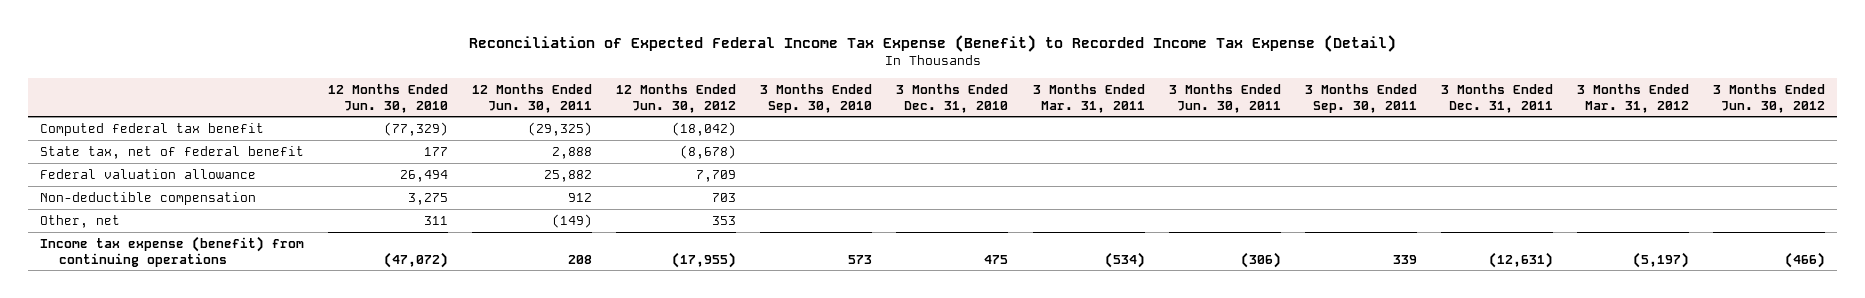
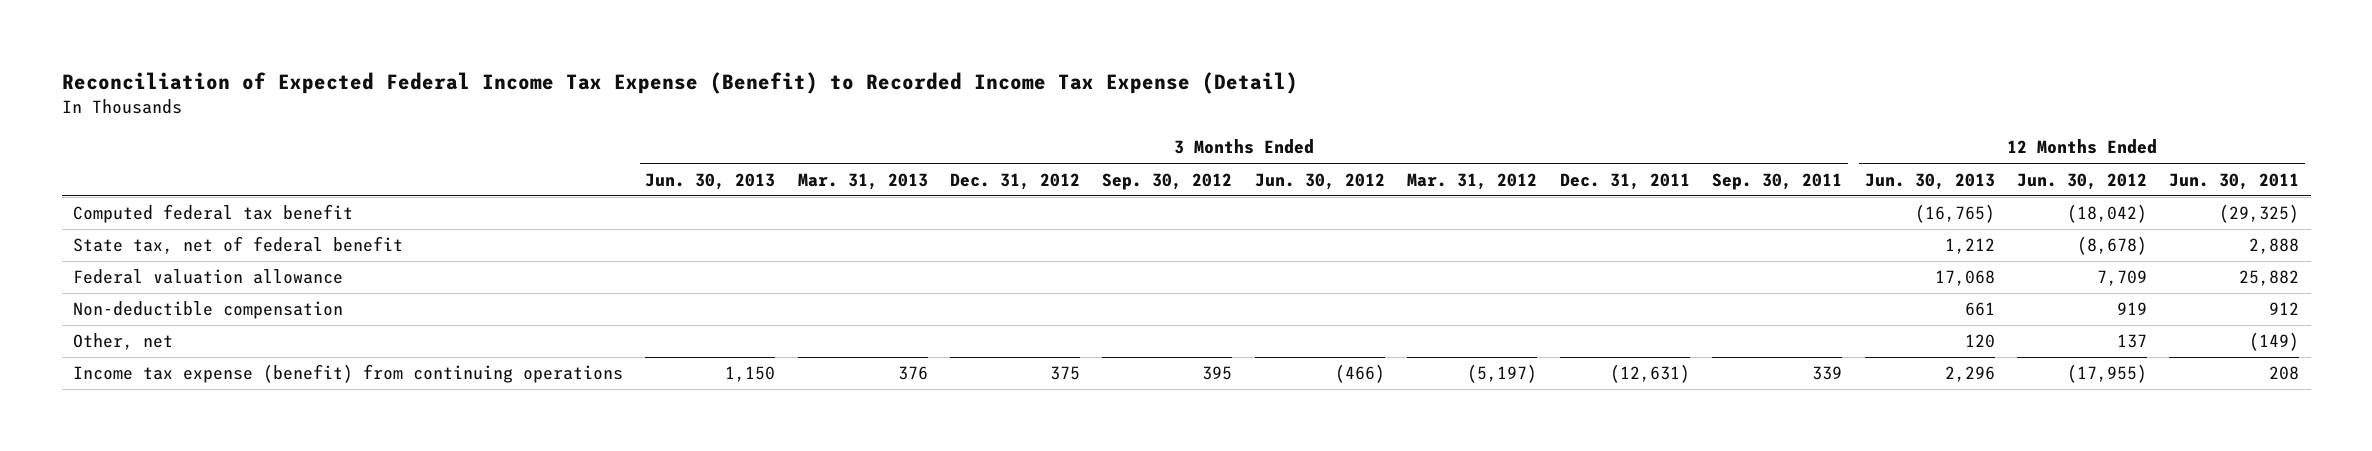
- | 12 Months Ended Jun. 30, 2010 | 12 Months Ended Jun. 30, 2011 | 12 Months Ended Jun. 30, 2012 | 3 Months Ended Sep. 30, 2010 | 3 Months Ended Dec. 31, 2010 | 3 Months Ended Mar. 31, 2011 | 3 Months Ended Jun. 30, 2011 | 3 Months Ended Sep. 30, 2011 | 3 Months Ended Dec. 31, 2011 | 3 Months Ended Mar. 31, 2012 | 3 Months Ended Jun. 30, 2012
+ | 3 Months Ended Jun. 30, 2013 | 3 Months Ended Mar. 31, 2013 | 3 Months Ended Dec. 31, 2012 | 3 Months Ended Sep. 30, 2012 | 3 Months Ended Jun. 30, 2012 | 3 Months Ended Mar. 31, 2012 | 3 Months Ended Dec. 31, 2011 | 3 Months Ended Sep. 30, 2011 | 12 Months Ended Jun. 30, 2013 | 12 Months Ended Jun. 30, 2012 | 12 Months Ended Jun. 30, 2011
- Non-deductible compensation | 3,275 | 912 | 703 | | | | | | | |
- Other, net | 311 | (149) | 353 | | | | | | | |
+ Non-deductible compensation | | | | | | | | | 661 | 919 | 912
+ Other, net | | | | | | | | | 120 | 137 | (149)

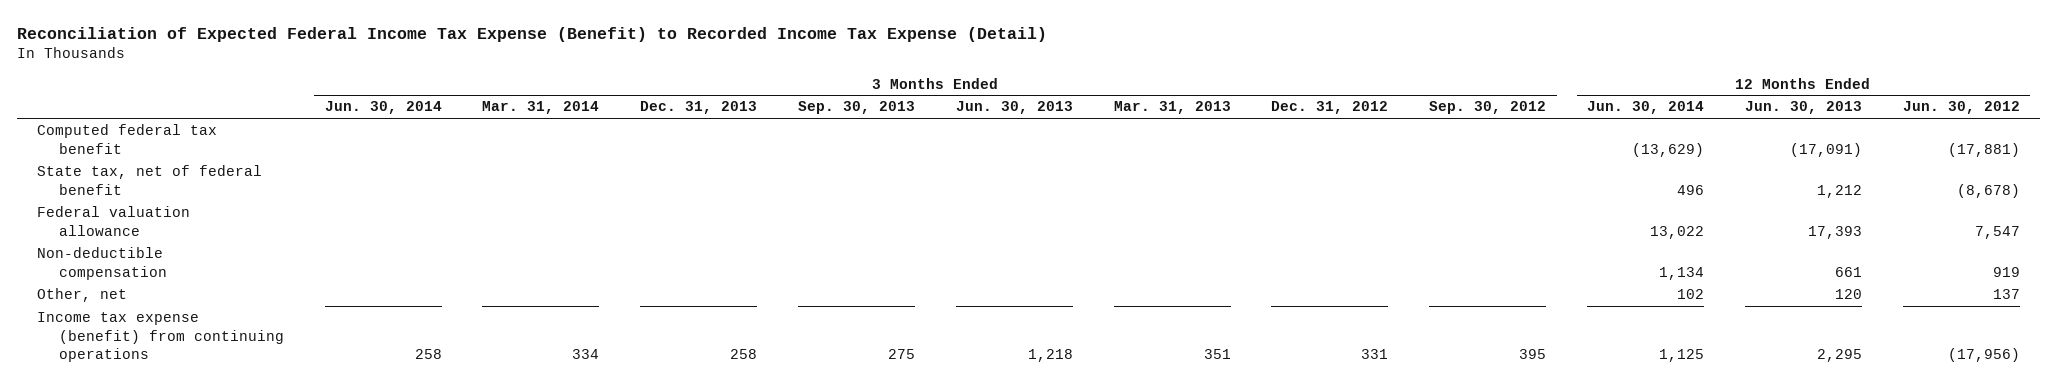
- | 3 Months Ended Jun. 30, 2013 | 3 Months Ended Mar. 31, 2013 | 3 Months Ended Dec. 31, 2012 | 3 Months Ended Sep. 30, 2012 | 3 Months Ended Jun. 30, 2012 | 3 Months Ended Mar. 31, 2012 | 3 Months Ended Dec. 31, 2011 | 3 Months Ended Sep. 30, 2011 | 12 Months Ended Jun. 30, 2013 | 12 Months Ended Jun. 30, 2012 | 12 Months Ended Jun. 30, 2011
+ | 3 Months Ended Jun. 30, 2014 | 3 Months Ended Mar. 31, 2014 | 3 Months Ended Dec. 31, 2013 | 3 Months Ended Sep. 30, 2013 | 3 Months Ended Jun. 30, 2013 | 3 Months Ended Mar. 31, 2013 | 3 Months Ended Dec. 31, 2012 | 3 Months Ended Sep. 30, 2012 | 12 Months Ended Jun. 30, 2014 | 12 Months Ended Jun. 30, 2013 | 12 Months Ended Jun. 30, 2012
- Computed federal tax benefit | | | | | | | | | (16,765) | (18,042) | (29,325)
+ Computed federal tax benefit | | | | | | | | | (13,629) | (17,091) | (17,881)
- Federal valuation allowance | | | | | | | | | 17,068 | 7,709 | 25,882
+ Federal valuation allowance | | | | | | | | | 13,022 | 17,393 | 7,547
- Income tax expense (benefit) from continuing operations | 1,150 | 376 | 375 | 395 | (466) | (5,197) | (12,631) | 339 | 2,296 | (17,955) | 208
+ Income tax expense (benefit) from continuing operations | 258 | 334 | 258 | 275 | 1,218 | 351 | 331 | 395 | 1,125 | 2,295 | (17,956)

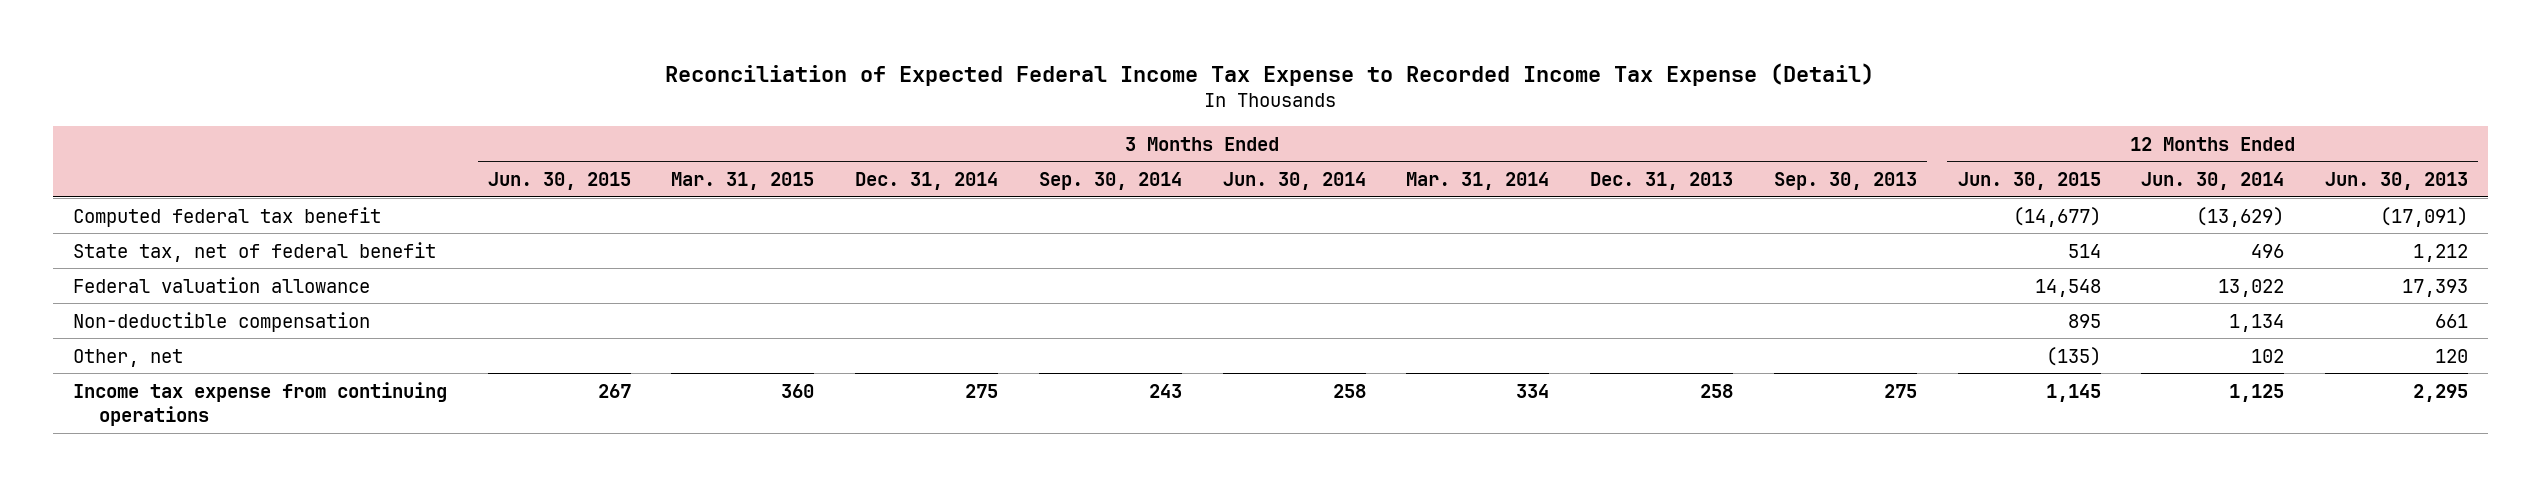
- Reconciliation of Expected Federal Income Tax Expense (Benefit) to Recorded Income Tax Expense (Detail)
+ Reconciliation of Expected Federal Income Tax Expense to Recorded Income Tax Expense (Detail)
- | 3 Months Ended Jun. 30, 2014 | 3 Months Ended Mar. 31, 2014 | 3 Months Ended Dec. 31, 2013 | 3 Months Ended Sep. 30, 2013 | 3 Months Ended Jun. 30, 2013 | 3 Months Ended Mar. 31, 2013 | 3 Months Ended Dec. 31, 2012 | 3 Months Ended Sep. 30, 2012 | 12 Months Ended Jun. 30, 2014 | 12 Months Ended Jun. 30, 2013 | 12 Months Ended Jun. 30, 2012
+ | 3 Months Ended Jun. 30, 2015 | 3 Months Ended Mar. 31, 2015 | 3 Months Ended Dec. 31, 2014 | 3 Months Ended Sep. 30, 2014 | 3 Months Ended Jun. 30, 2014 | 3 Months Ended Mar. 31, 2014 | 3 Months Ended Dec. 31, 2013 | 3 Months Ended Sep. 30, 2013 | 12 Months Ended Jun. 30, 2015 | 12 Months Ended Jun. 30, 2014 | 12 Months Ended Jun. 30, 2013
- Income tax expense (benefit) from continuing operations | 258 | 334 | 258 | 275 | 1,218 | 351 | 331 | 395 | 1,125 | 2,295 | (17,956)
+ Income tax expense from continuing operations | 267 | 360 | 275 | 243 | 258 | 334 | 258 | 275 | 1,145 | 1,125 | 2,295

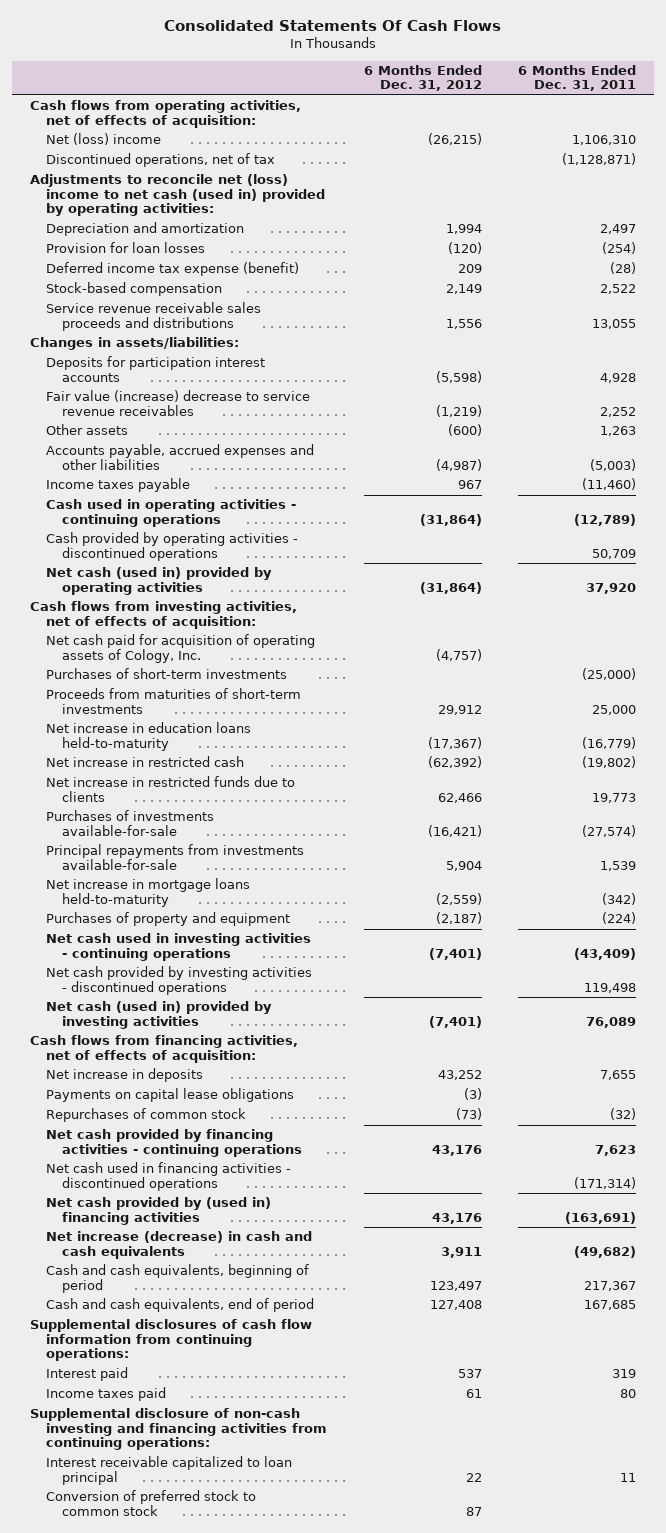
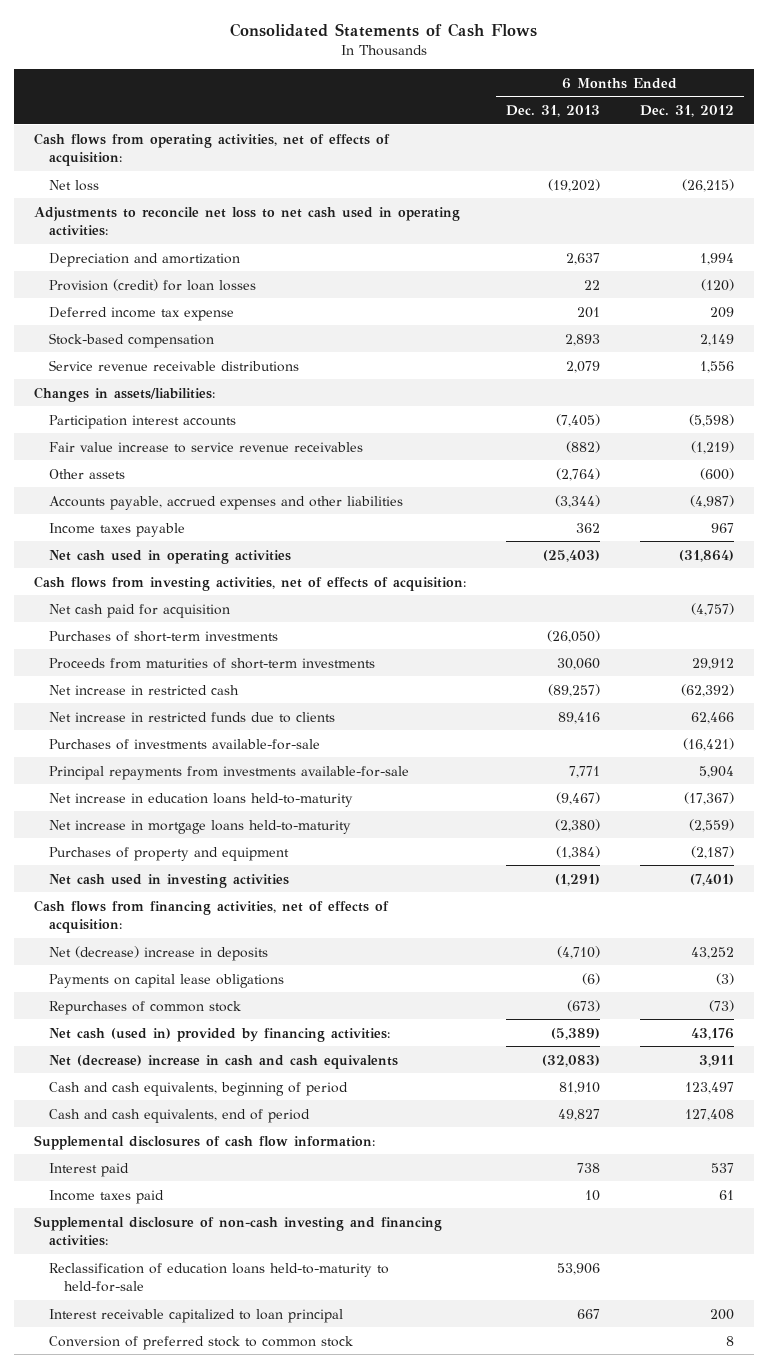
- Consolidated Statements Of Cash Flows
+ Consolidated Statements of Cash Flows
- | 6 Months Ended Dec. 31, 2012 | 6 Months Ended Dec. 31, 2011
+ | 6 Months Ended Dec. 31, 2013 | 6 Months Ended Dec. 31, 2012
- Net (loss) income | (26,215) | 1,106,310
- Discontinued operations, net of tax | | (1,128,871)
- Adjustments to reconcile net (loss) income to net cash (used in) provided by operating activities:
+ Net loss | (19,202) | (26,215)
+ Adjustments to reconcile net loss to net cash used in operating activities:
- Provision for loan losses | (120) | (254)
- Deferred income tax expense (benefit) | 209 | (28)
+ Provision (credit) for loan losses | 22 | (120)
+ Deferred income tax expense | 201 | 209
- Service revenue receivable sales proceeds and distributions | 1,556 | 13,055
+ Service revenue receivable distributions | 2,079 | 1,556
- Deposits for participation interest accounts | (5,598) | 4,928
- Fair value (increase) decrease to service revenue receivables | (1,219) | 2,252
+ Participation interest accounts | (7,405) | (5,598)
+ Fair value increase to service revenue receivables | (882) | (1,219)
- Cash used in operating activities - continuing operations | (31,864) | (12,789)
- Cash provided by operating activities - discontinued operations | | 50,709
- Net cash (used in) provided by operating activities | (31,864) | 37,920
+ Net cash used in operating activities | (25,403) | (31,864)
- Net cash paid for acquisition of operating assets of Cology, Inc. | (4,757) |
+ Net cash paid for acquisition | | (4,757)
moved down: Net increase in education loans held-to-maturity | (9,467) | (17,367)
- Net cash used in investing activities - continuing operations | (7,401) | (43,409)
- Net cash provided by investing activities - discontinued operations | | 119,498
- Net cash (used in) provided by investing activities | (7,401) | 76,089
+ Net cash used in investing activities | (1,291) | (7,401)
- Net increase in deposits | 43,252 | 7,655
+ Net (decrease) increase in deposits | (4,710) | 43,252
- Net cash provided by financing activities - continuing operations | 43,176 | 7,623
- Net cash used in financing activities - discontinued operations | | (171,314)
- Net cash provided by (used in) financing activities | 43,176 | (163,691)
- Net increase (decrease) in cash and cash equivalents | 3,911 | (49,682)
+ Net cash (used in) provided by financing activities: | (5,389) | 43,176
+ Net (decrease) increase in cash and cash equivalents | (32,083) | 3,911
- Supplemental disclosures of cash flow information from continuing operations:
+ Supplemental disclosures of cash flow information:
- Supplemental disclosure of non-cash investing and financing activities from continuing operations:
- Interest receivable capitalized to loan principal | 22 | 11
- Conversion of preferred stock to common stock | 87 |
+ Supplemental disclosure of non-cash investing and financing activities:
+ Reclassification of education loans held-to-maturity to held-for-sale | 53,906 |
+ Interest receivable capitalized to loan principal | 667 | 200
+ Conversion of preferred stock to common stock | | 8

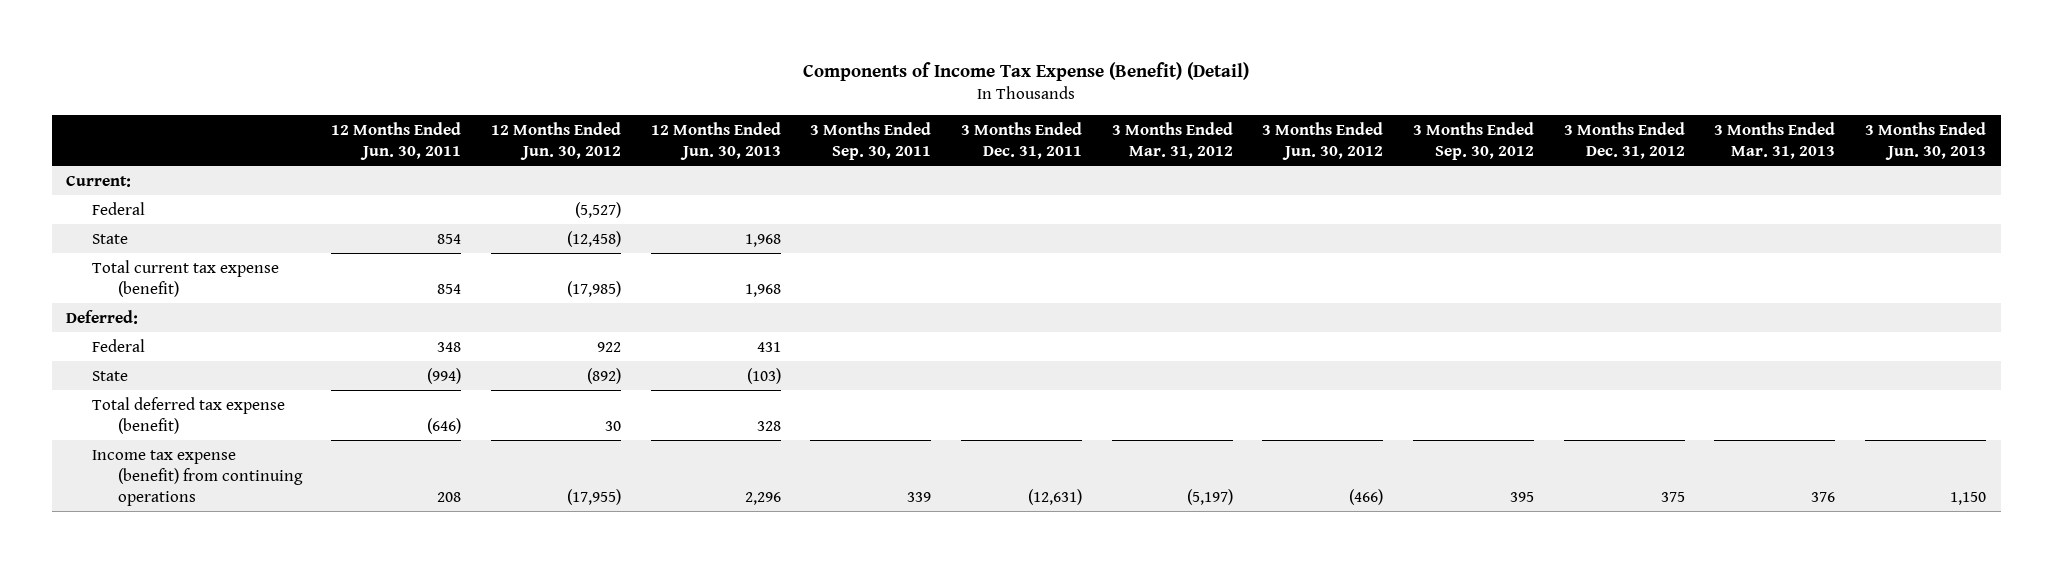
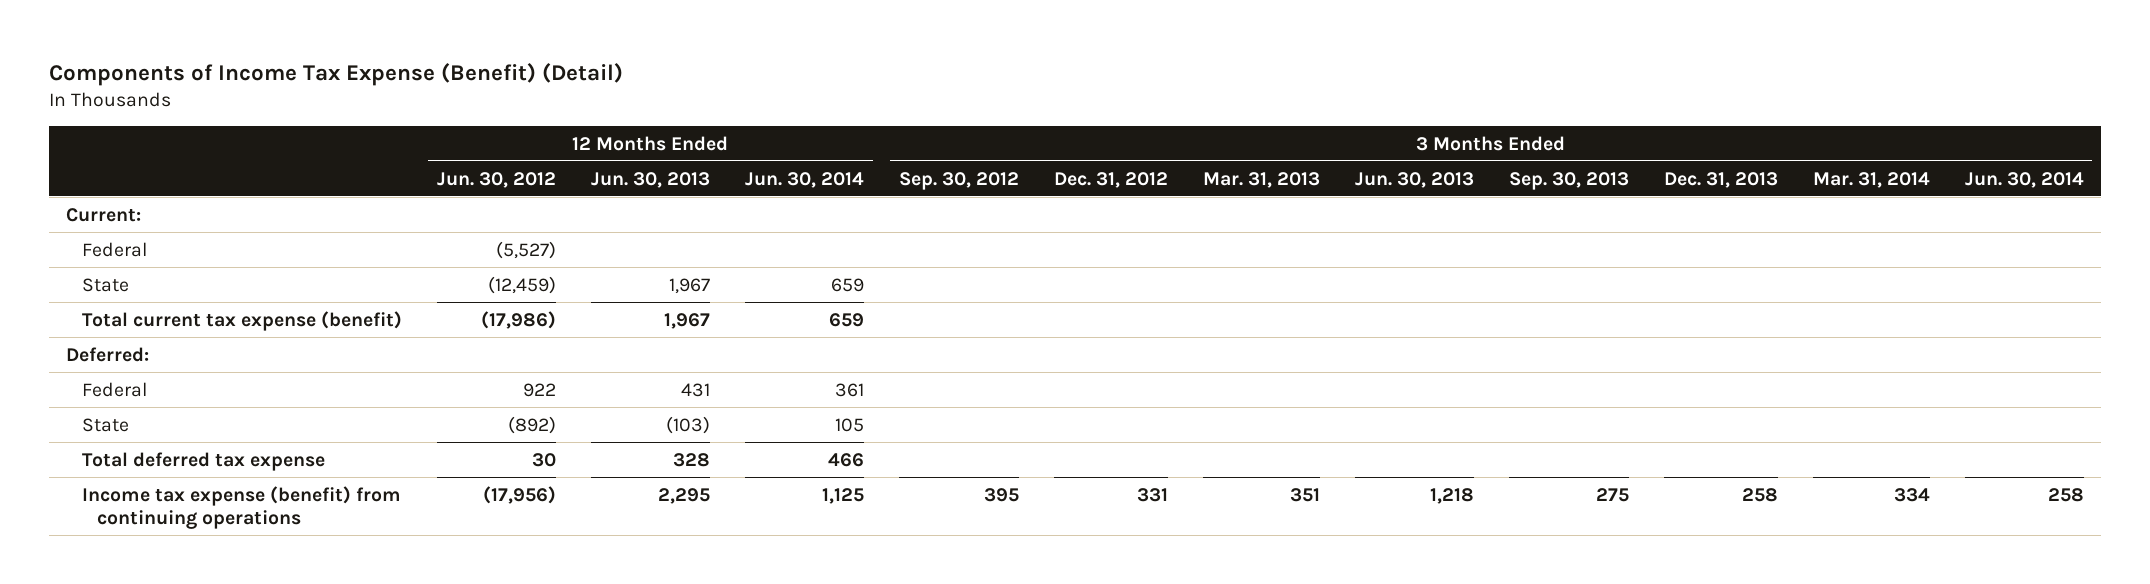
- | 12 Months Ended Jun. 30, 2011 | 12 Months Ended Jun. 30, 2012 | 12 Months Ended Jun. 30, 2013 | 3 Months Ended Sep. 30, 2011 | 3 Months Ended Dec. 31, 2011 | 3 Months Ended Mar. 31, 2012 | 3 Months Ended Jun. 30, 2012 | 3 Months Ended Sep. 30, 2012 | 3 Months Ended Dec. 31, 2012 | 3 Months Ended Mar. 31, 2013 | 3 Months Ended Jun. 30, 2013
+ | 12 Months Ended Jun. 30, 2012 | 12 Months Ended Jun. 30, 2013 | 12 Months Ended Jun. 30, 2014 | 3 Months Ended Sep. 30, 2012 | 3 Months Ended Dec. 31, 2012 | 3 Months Ended Mar. 31, 2013 | 3 Months Ended Jun. 30, 2013 | 3 Months Ended Sep. 30, 2013 | 3 Months Ended Dec. 31, 2013 | 3 Months Ended Mar. 31, 2014 | 3 Months Ended Jun. 30, 2014
- State | 854 | (12,458) | 1,968 | | | | | | | |
- Total current tax expense (benefit) | 854 | (17,985) | 1,968 | | | | | | | |
+ State | (12,459) | 1,967 | 659 | | | | | | | |
+ Total current tax expense (benefit) | (17,986) | 1,967 | 659 | | | | | | | |
- Total deferred tax expense (benefit) | (646) | 30 | 328 | | | | | | | |
- Income tax expense (benefit) from continuing operations | 208 | (17,955) | 2,296 | 339 | (12,631) | (5,197) | (466) | 395 | 375 | 376 | 1,150
+ Total deferred tax expense | 30 | 328 | 466 | | | | | | | |
+ Income tax expense (benefit) from continuing operations | (17,956) | 2,295 | 1,125 | 395 | 331 | 351 | 1,218 | 275 | 258 | 334 | 258

